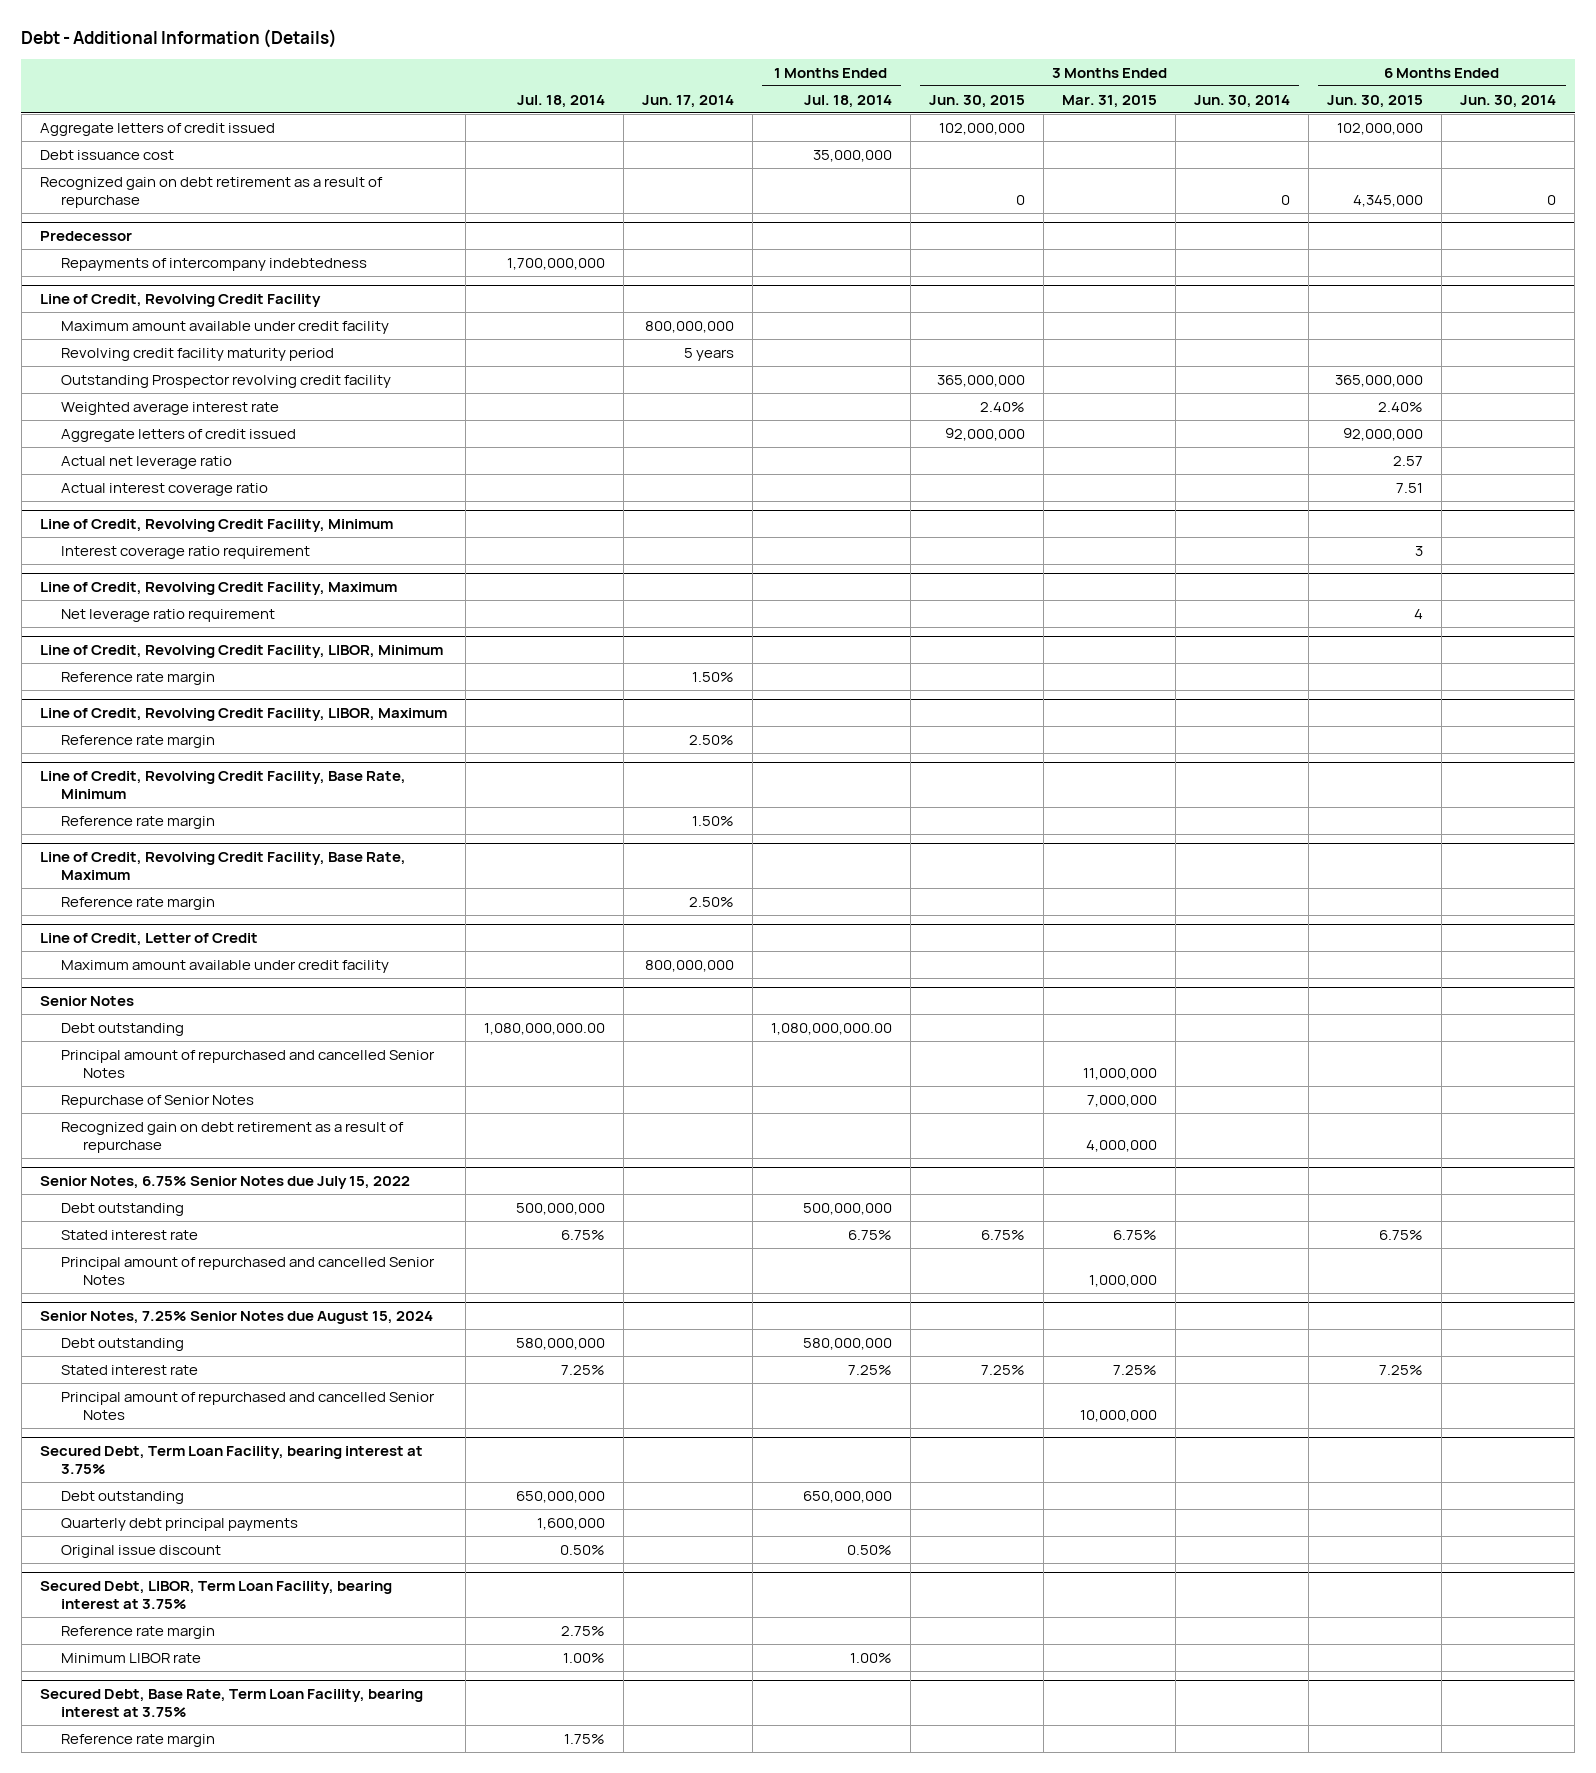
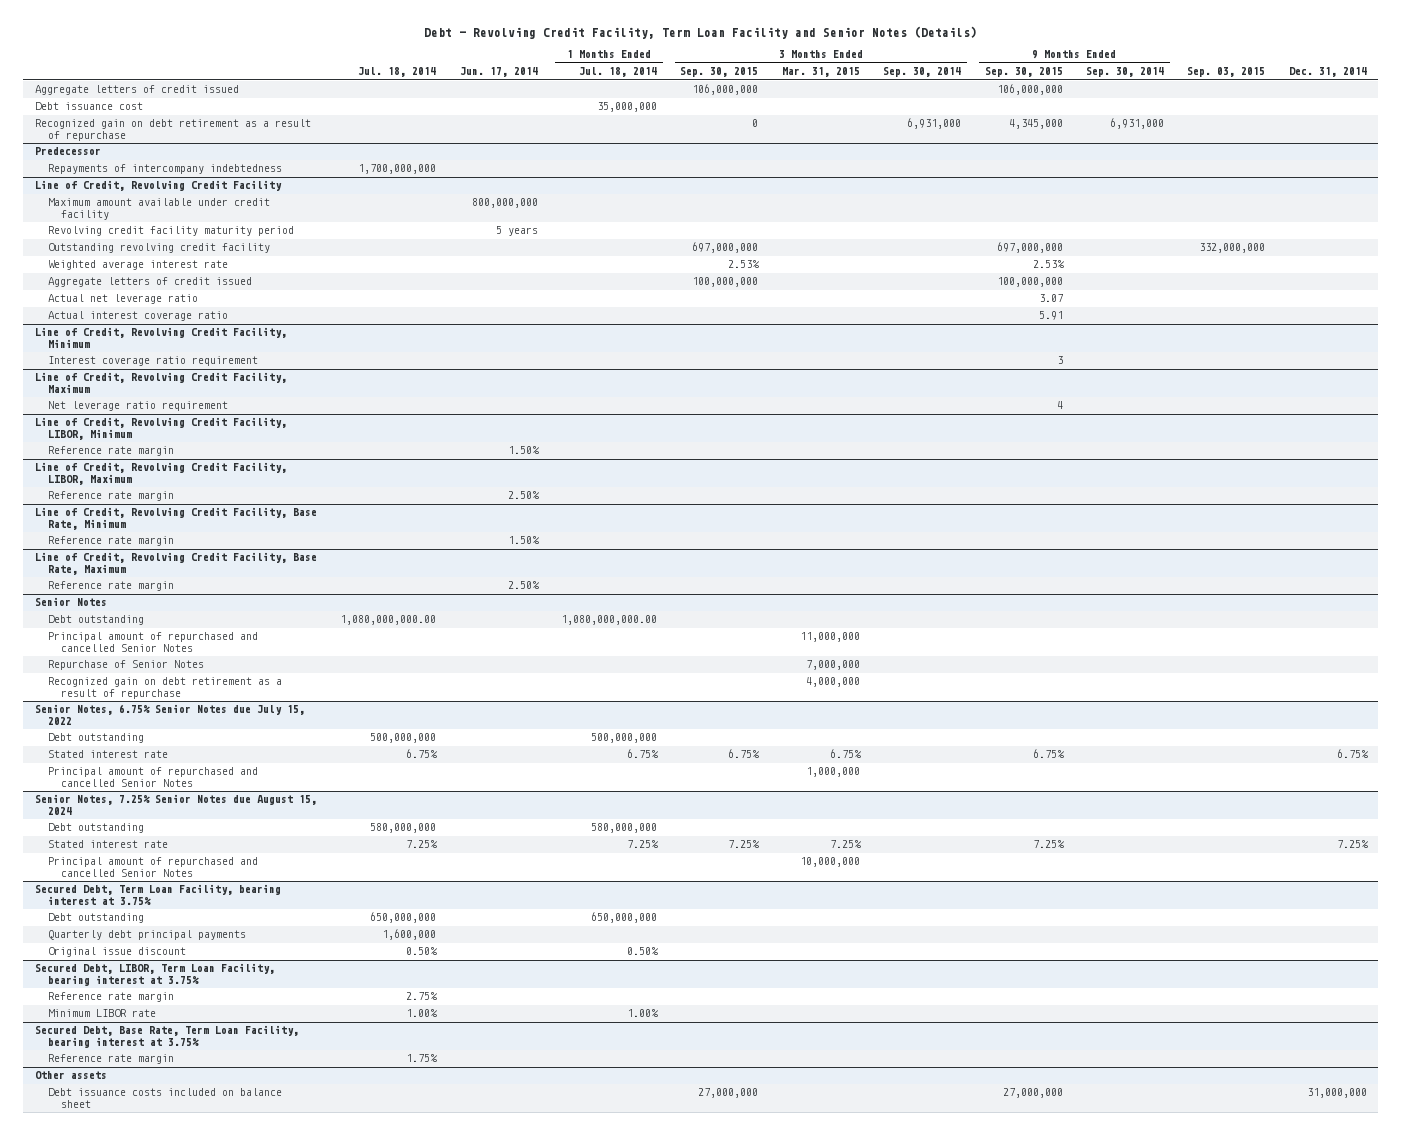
- Debt - Additional Information (Details)
+ Debt - Revolving Credit Facility, Term Loan Facility and Senior Notes (Details)
- | Jul. 18, 2014 | Jun. 17, 2014 | 1 Months Ended Jul. 18, 2014 | 3 Months Ended Jun. 30, 2015 | 3 Months Ended Mar. 31, 2015 | 3 Months Ended Jun. 30, 2014 | 6 Months Ended Jun. 30, 2015 | 6 Months Ended Jun. 30, 2014
+ | Jul. 18, 2014 | Jun. 17, 2014 | 1 Months Ended Jul. 18, 2014 | 3 Months Ended Sep. 30, 2015 | 3 Months Ended Mar. 31, 2015 | 3 Months Ended Sep. 30, 2014 | 9 Months Ended Sep. 30, 2015 | 9 Months Ended Sep. 30, 2014 | Sep. 03, 2015 | Dec. 31, 2014
@ Line of Credit, Revolving Credit Facility
- Outstanding Prospector revolving credit facility | | | | 365,000,000 | | | 365,000,000 |
+ Outstanding revolving credit facility | | | | 697,000,000 | | | 697,000,000 | | 332,000,000 |
- Line of Credit, Letter of Credit
- Maximum amount available under credit facility | | 800,000,000 | | | | | |
+ Other assets
+ Debt issuance costs included on balance sheet | | | | 27,000,000 | | | 27,000,000 | | | 31,000,000

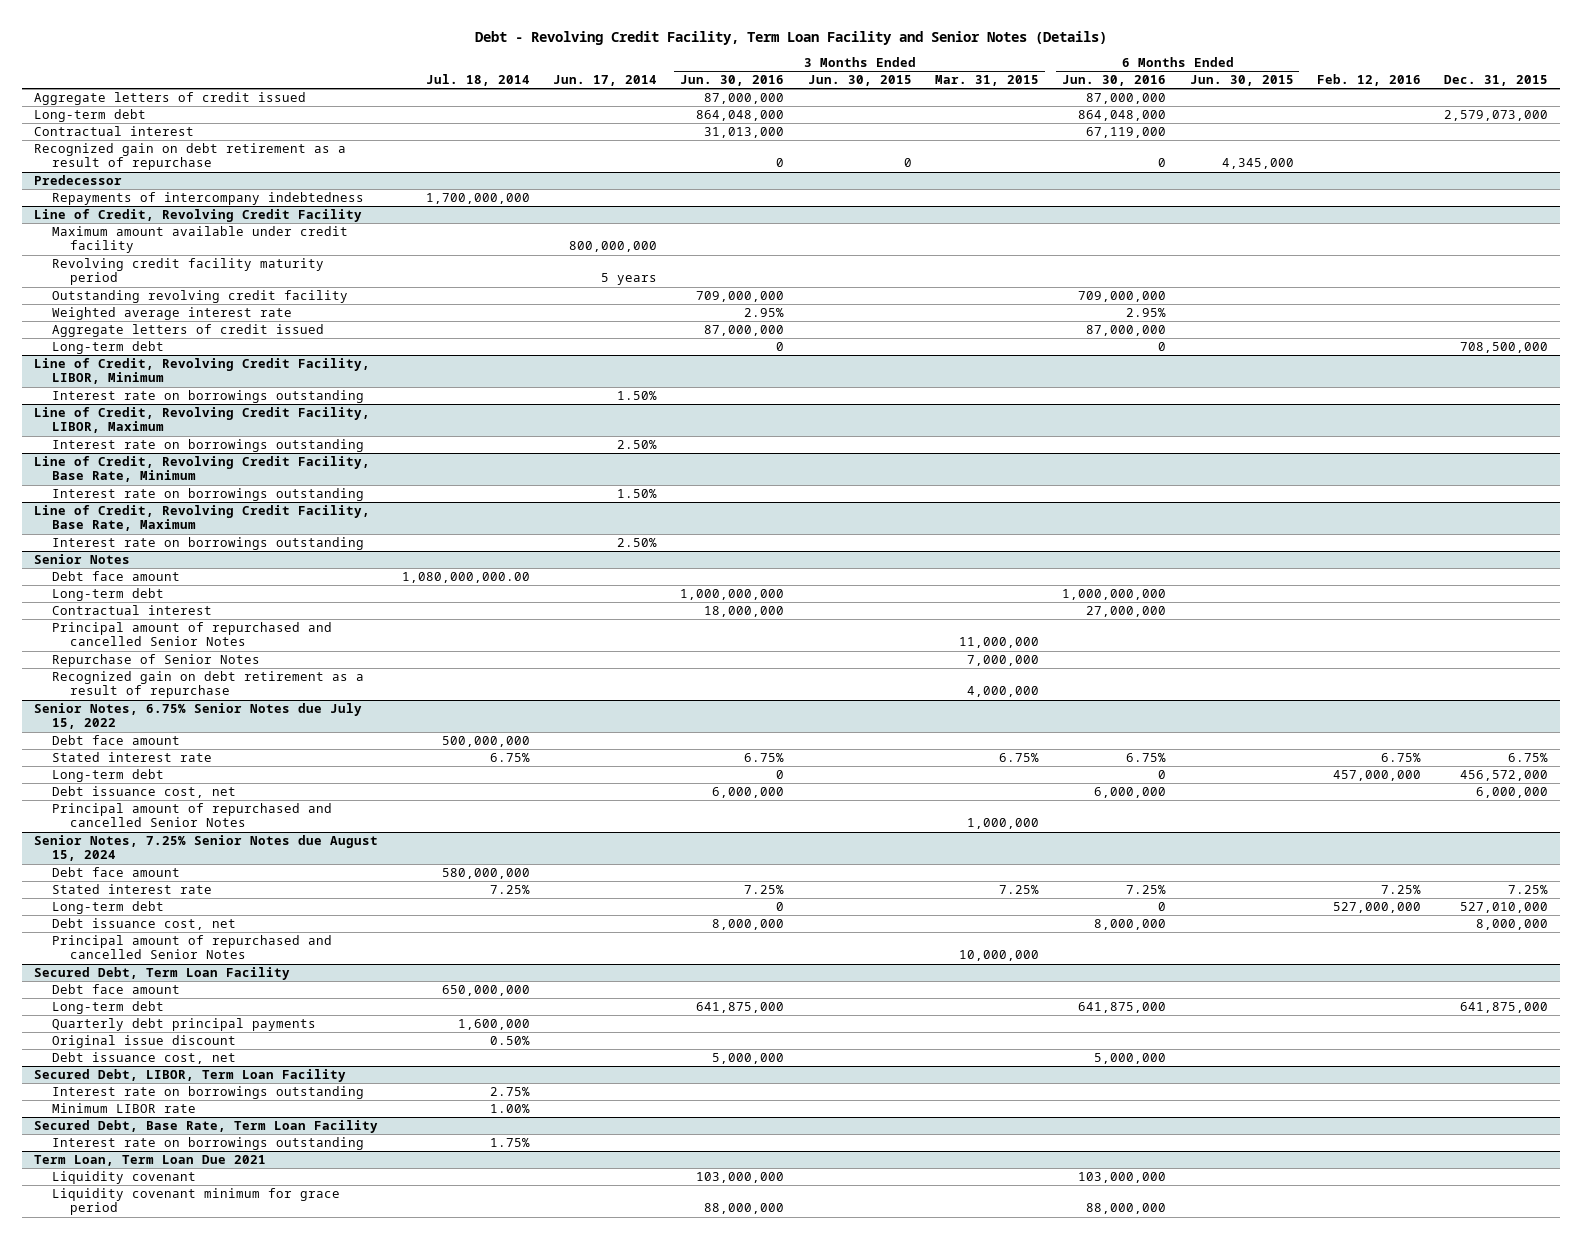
- | Jul. 18, 2014 | Jun. 17, 2014 | 1 Months Ended Jul. 18, 2014 | 3 Months Ended Sep. 30, 2015 | 3 Months Ended Mar. 31, 2015 | 3 Months Ended Sep. 30, 2014 | 9 Months Ended Sep. 30, 2015 | 9 Months Ended Sep. 30, 2014 | Sep. 03, 2015 | Dec. 31, 2014
+ | Jul. 18, 2014 | Jun. 17, 2014 | 3 Months Ended Jun. 30, 2016 | 3 Months Ended Jun. 30, 2015 | 3 Months Ended Mar. 31, 2015 | 6 Months Ended Jun. 30, 2016 | 6 Months Ended Jun. 30, 2015 | Feb. 12, 2016 | Dec. 31, 2015
- Debt issuance cost | | | 35,000,000 | | | | | | |
+ Long-term debt | | | 864,048,000 | | | 864,048,000 | | | 2,579,073,000
+ Contractual interest | | | 31,013,000 | | | 67,119,000 | | |
@ Line of Credit, Revolving Credit Facility
- Actual net leverage ratio | | | | | | | 3.07 | | |
- Actual interest coverage ratio | | | | | | | 5.91 | | |
- Line of Credit, Revolving Credit Facility, Minimum
- Interest coverage ratio requirement | | | | | | | 3 | | |
- Line of Credit, Revolving Credit Facility, Maximum
- Net leverage ratio requirement | | | | | | | 4 | | |
@ Line of Credit, Revolving Credit Facility
+ Long-term debt | | | 0 | | | 0 | | | 708,500,000
@ Line of Credit, Revolving Credit Facility, LIBOR, Minimum
- Reference rate margin | | 1.50% | | | | | | | |
+ Interest rate on borrowings outstanding | | 1.50% | | | | | | |
@ Line of Credit, Revolving Credit Facility, LIBOR, Maximum
- Reference rate margin | | 2.50% | | | | | | | |
+ Interest rate on borrowings outstanding | | 2.50% | | | | | | |
@ Line of Credit, Revolving Credit Facility, Base Rate, Minimum
- Reference rate margin | | 1.50% | | | | | | | |
+ Interest rate on borrowings outstanding | | 1.50% | | | | | | |
@ Line of Credit, Revolving Credit Facility, Base Rate, Maximum
- Reference rate margin | | 2.50% | | | | | | | |
+ Interest rate on borrowings outstanding | | 2.50% | | | | | | |
@ Senior Notes
- Debt outstanding | 1,080,000,000.00 | | 1,080,000,000.00 | | | | | | |
+ Debt face amount | 1,080,000,000.00 | | | | | | | |
+ Long-term debt | | | 1,000,000,000 | | | 1,000,000,000 | | |
+ Contractual interest | | | 18,000,000 | | | 27,000,000 | | |
@ Senior Notes, 6.75% Senior Notes due July 15, 2022
- Debt outstanding | 500,000,000 | | 500,000,000 | | | | | | |
+ Debt face amount | 500,000,000 | | | | | | | |
+ Long-term debt | | | 0 | | | 0 | | 457,000,000 | 456,572,000
+ Debt issuance cost, net | | | 6,000,000 | | | 6,000,000 | | | 6,000,000
@ Senior Notes, 7.25% Senior Notes due August 15, 2024
- Debt outstanding | 580,000,000 | | 580,000,000 | | | | | | |
+ Debt face amount | 580,000,000 | | | | | | | |
+ Long-term debt | | | 0 | | | 0 | | 527,000,000 | 527,010,000
+ Debt issuance cost, net | | | 8,000,000 | | | 8,000,000 | | | 8,000,000
- Secured Debt, Term Loan Facility, bearing interest at 3.75%
- Debt outstanding | 650,000,000 | | 650,000,000 | | | | | | |
+ Secured Debt, Term Loan Facility
+ Debt face amount | 650,000,000 | | | | | | | |
+ Long-term debt | | | 641,875,000 | | | 641,875,000 | | | 641,875,000
- Secured Debt, LIBOR, Term Loan Facility, bearing interest at 3.75%
- Reference rate margin | 2.75% | | | | | | | | |
+ Debt issuance cost, net | | | 5,000,000 | | | 5,000,000 | | |
+ Secured Debt, LIBOR, Term Loan Facility
+ Interest rate on borrowings outstanding | 2.75% | | | | | | | |
- Secured Debt, Base Rate, Term Loan Facility, bearing interest at 3.75%
- Reference rate margin | 1.75% | | | | | | | | |
- Other assets
- Debt issuance costs included on balance sheet | | | | 27,000,000 | | | 27,000,000 | | | 31,000,000
+ Secured Debt, Base Rate, Term Loan Facility
+ Interest rate on borrowings outstanding | 1.75% | | | | | | | |
+ Term Loan, Term Loan Due 2021
+ Liquidity covenant | | | 103,000,000 | | | 103,000,000 | | |
+ Liquidity covenant minimum for grace period | | | 88,000,000 | | | 88,000,000 | | |

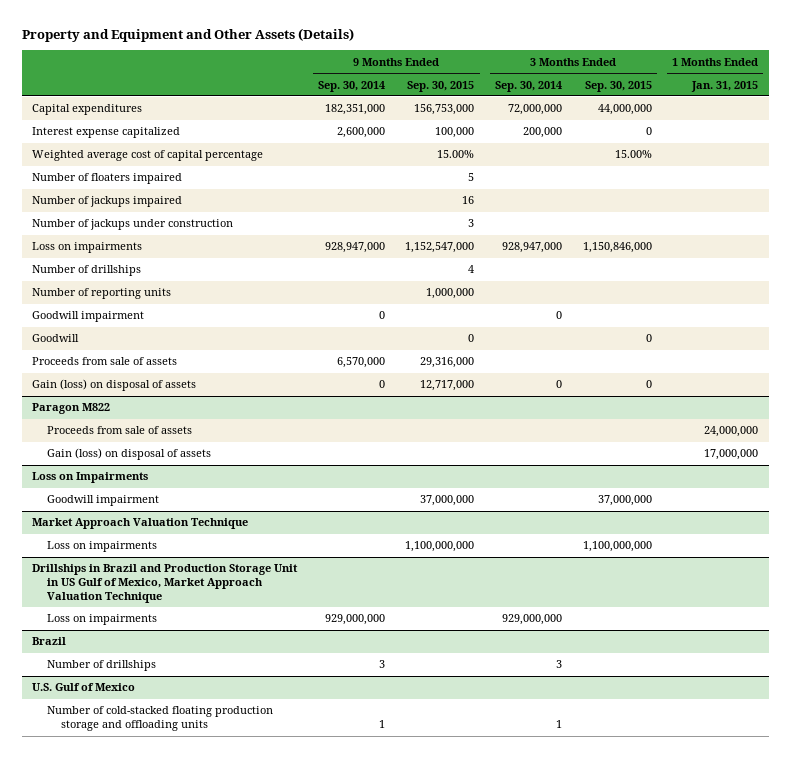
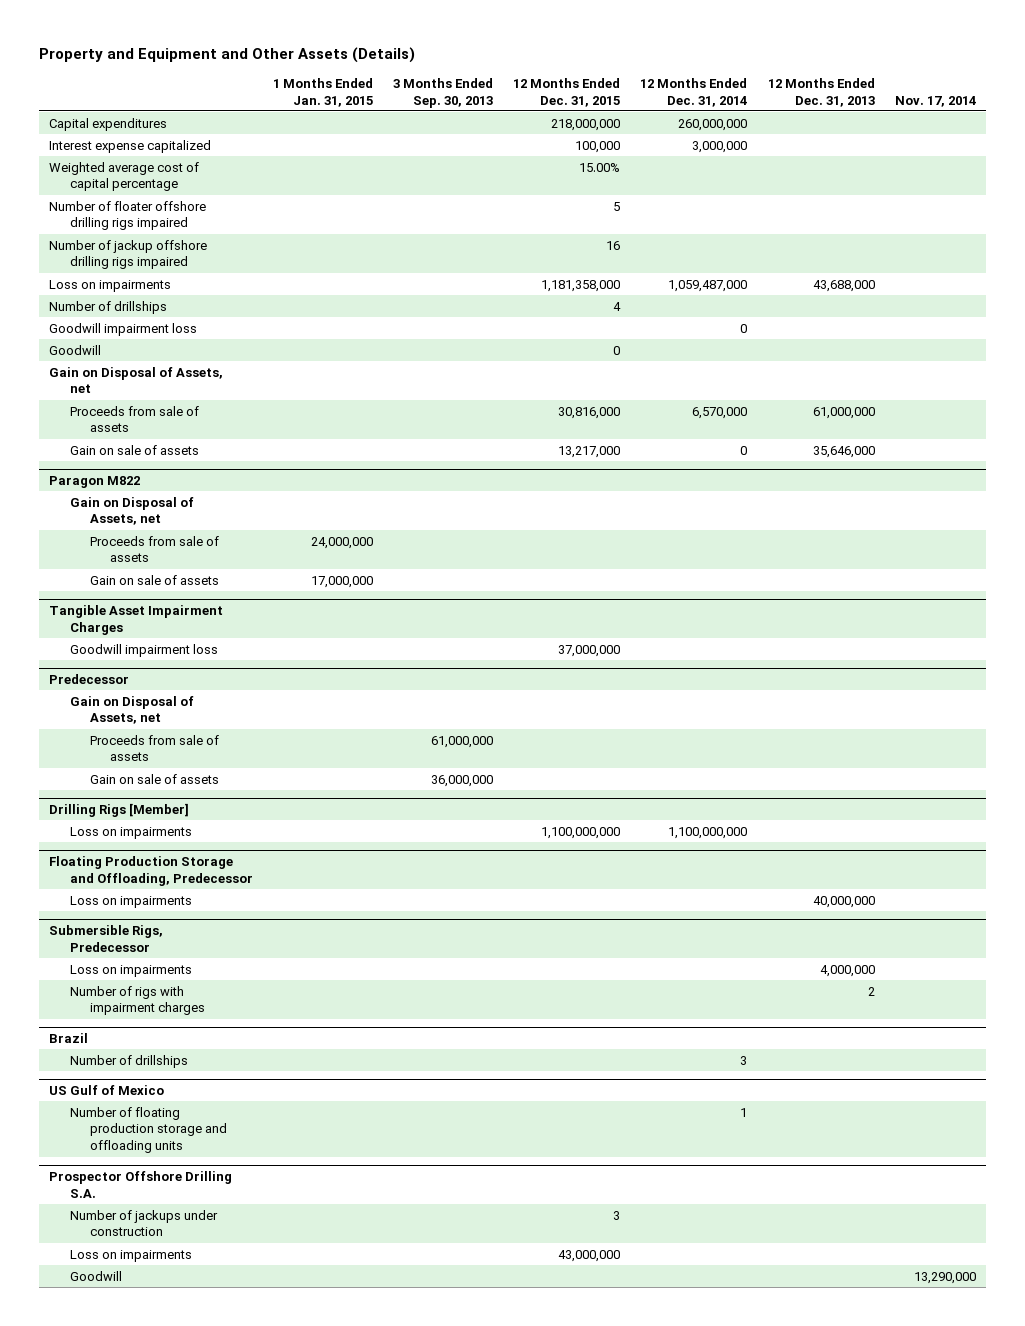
- | 9 Months Ended Sep. 30, 2014 | 9 Months Ended Sep. 30, 2015 | 3 Months Ended Sep. 30, 2014 | 3 Months Ended Sep. 30, 2015 | 1 Months Ended Jan. 31, 2015
+ | 1 Months Ended Jan. 31, 2015 | 3 Months Ended Sep. 30, 2013 | 12 Months Ended Dec. 31, 2015 | 12 Months Ended Dec. 31, 2014 | 12 Months Ended Dec. 31, 2013 | Nov. 17, 2014
- Number of floaters impaired | | 5 | | |
- Number of jackups impaired | | 16 | | |
- Number of jackups under construction | | 3 | | |
+ Number of floater offshore drilling rigs impaired | | | 5 | | |
+ Number of jackup offshore drilling rigs impaired | | | 16 | | |
- Number of reporting units | | 1,000,000 | | |
- Goodwill impairment | 0 | | 0 | |
+ Goodwill impairment loss | | | | 0 | |
+ Gain on Disposal of Assets, net
- Gain (loss) on disposal of assets | 0 | 12,717,000 | 0 | 0 |
+ Gain on sale of assets | | | 13,217,000 | 0 | 35,646,000 |
@ Paragon M822
+ Gain on Disposal of Assets, net
- Gain (loss) on disposal of assets | | | | | 17,000,000
- Loss on Impairments
- Goodwill impairment | | 37,000,000 | | 37,000,000 |
- Market Approach Valuation Technique
- Loss on impairments | | 1,100,000,000 | | 1,100,000,000 |
- Drillships in Brazil and Production Storage Unit in US Gulf of Mexico, Market Approach Valuation Technique
- Loss on impairments | 929,000,000 | | 929,000,000 | |
@ Paragon M822
+ Gain on sale of assets | 17,000,000 | | | | |
+ Tangible Asset Impairment Charges
+ Goodwill impairment loss | | | 37,000,000 | | |
+ Predecessor
+ Gain on Disposal of Assets, net
+ Proceeds from sale of assets | | 61,000,000 | | | |
+ Gain on sale of assets | | 36,000,000 | | | |
+ Drilling Rigs [Member]
+ Loss on impairments | | | 1,100,000,000 | 1,100,000,000 | |
+ Floating Production Storage and Offloading, Predecessor
+ Loss on impairments | | | | | 40,000,000 |
+ Submersible Rigs, Predecessor
+ Loss on impairments | | | | | 4,000,000 |
+ Number of rigs with impairment charges | | | | | 2 |
- U.S. Gulf of Mexico
- Number of cold-stacked floating production storage and offloading units | 1 | | 1 | |
+ US Gulf of Mexico
+ Number of floating production storage and offloading units | | | | 1 | |
+ Prospector Offshore Drilling S.A.
+ Number of jackups under construction | | | 3 | | |
+ Loss on impairments | | | 43,000,000 | | |
+ Goodwill | | | | | | 13,290,000

